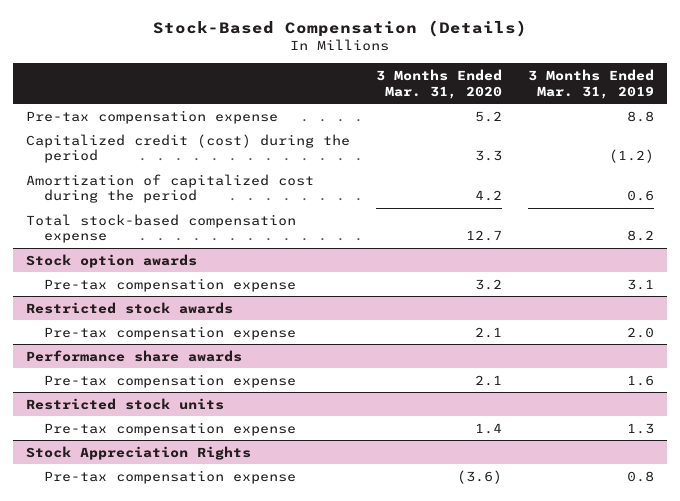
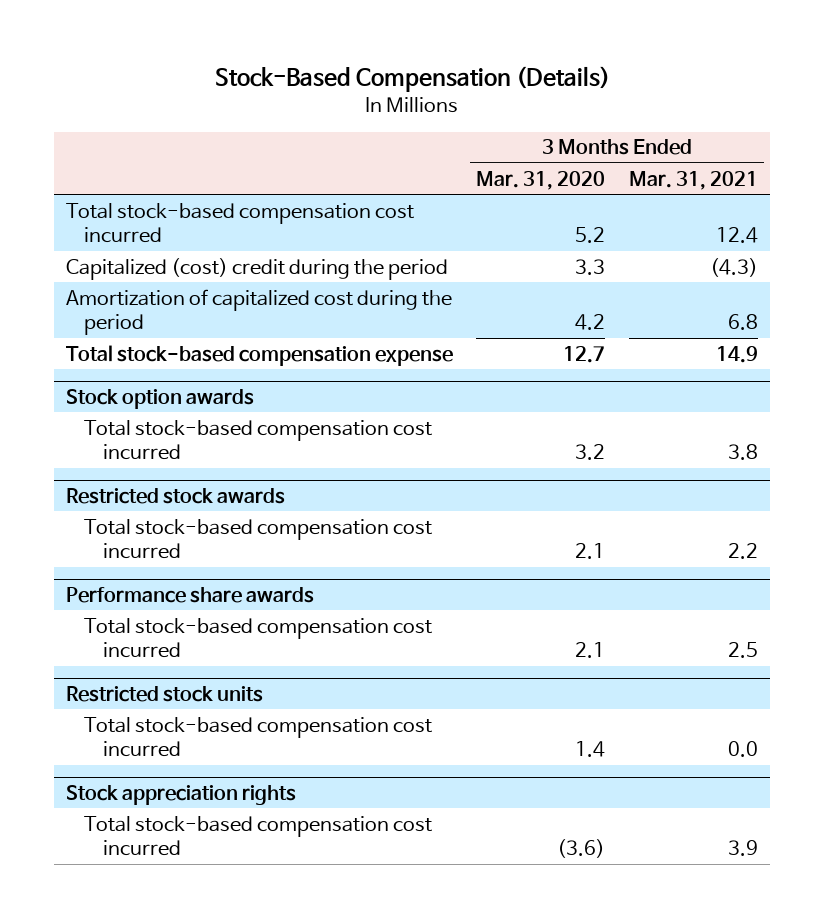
- | 3 Months Ended Mar. 31, 2020 | 3 Months Ended Mar. 31, 2019
+ | 3 Months Ended Mar. 31, 2020 | 3 Months Ended Mar. 31, 2021
- Pre-tax compensation expense | 5.2 | 8.8
- Capitalized credit (cost) during the period | 3.3 | (1.2)
+ Total stock-based compensation cost incurred | 5.2 | 12.4
+ Capitalized (cost) credit during the period | 3.3 | (4.3)
@ Stock option awards
- Pre-tax compensation expense | 3.2 | 3.1
+ Total stock-based compensation cost incurred | 3.2 | 3.8
@ Restricted stock awards
- Pre-tax compensation expense | 2.1 | 2.0
+ Total stock-based compensation cost incurred | 2.1 | 2.2
@ Performance share awards
- Pre-tax compensation expense | 2.1 | 1.6
+ Total stock-based compensation cost incurred | 2.1 | 2.5
@ Restricted stock units
- Pre-tax compensation expense | 1.4 | 1.3
- Stock Appreciation Rights
- Pre-tax compensation expense | (3.6) | 0.8
@ Restricted stock units
+ Total stock-based compensation cost incurred | 1.4 | 0.0
+ Stock appreciation rights
+ Total stock-based compensation cost incurred | (3.6) | 3.9

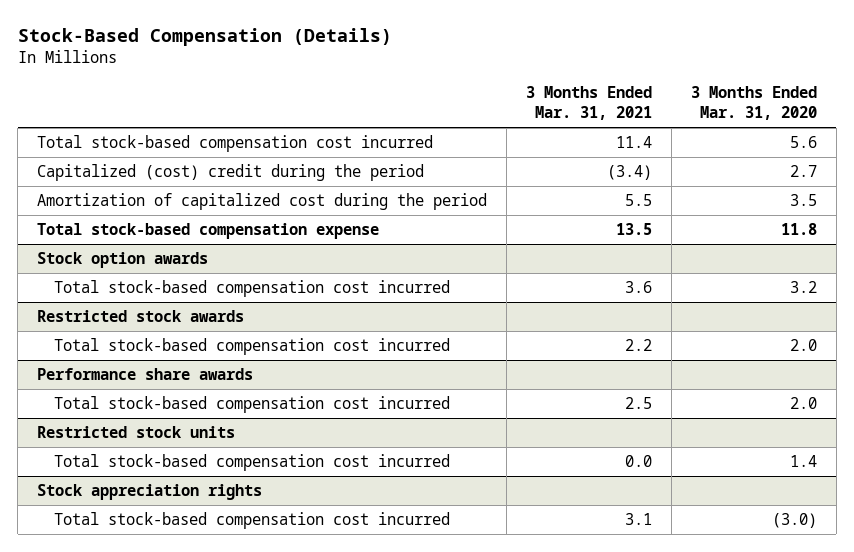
- | 3 Months Ended Mar. 31, 2020 | 3 Months Ended Mar. 31, 2021
+ | 3 Months Ended Mar. 31, 2021 | 3 Months Ended Mar. 31, 2020
- Total stock-based compensation cost incurred | 5.2 | 12.4
- Capitalized (cost) credit during the period | 3.3 | (4.3)
- Amortization of capitalized cost during the period | 4.2 | 6.8
- Total stock-based compensation expense | 12.7 | 14.9
+ Total stock-based compensation cost incurred | 11.4 | 5.6
+ Capitalized (cost) credit during the period | (3.4) | 2.7
+ Amortization of capitalized cost during the period | 5.5 | 3.5
+ Total stock-based compensation expense | 13.5 | 11.8
@ Stock option awards
- Total stock-based compensation cost incurred | 3.2 | 3.8
+ Total stock-based compensation cost incurred | 3.6 | 3.2
@ Restricted stock awards
- Total stock-based compensation cost incurred | 2.1 | 2.2
+ Total stock-based compensation cost incurred | 2.2 | 2.0
@ Performance share awards
- Total stock-based compensation cost incurred | 2.1 | 2.5
+ Total stock-based compensation cost incurred | 2.5 | 2.0
@ Stock appreciation rights
- Total stock-based compensation cost incurred | (3.6) | 3.9
+ Total stock-based compensation cost incurred | 3.1 | (3.0)

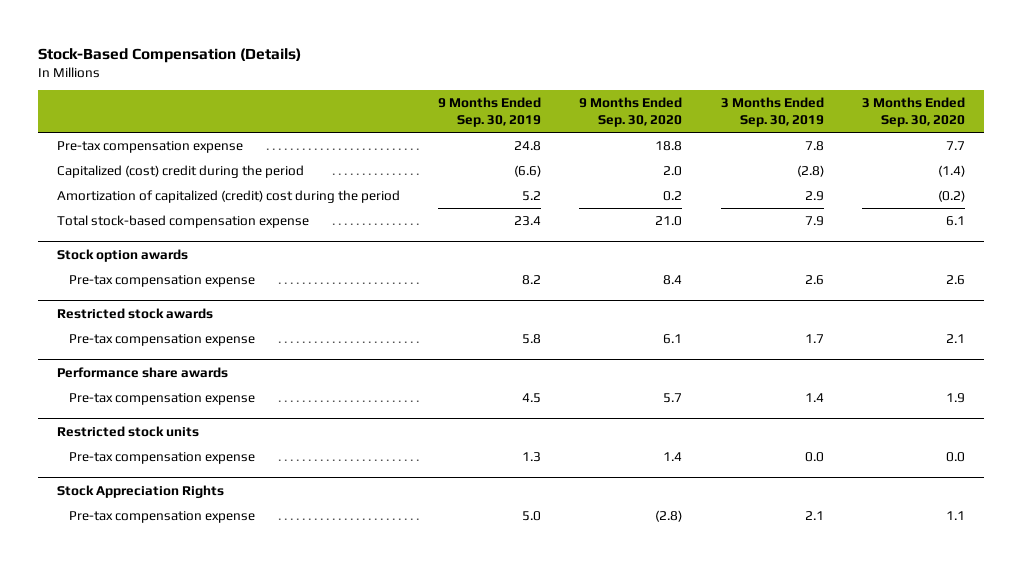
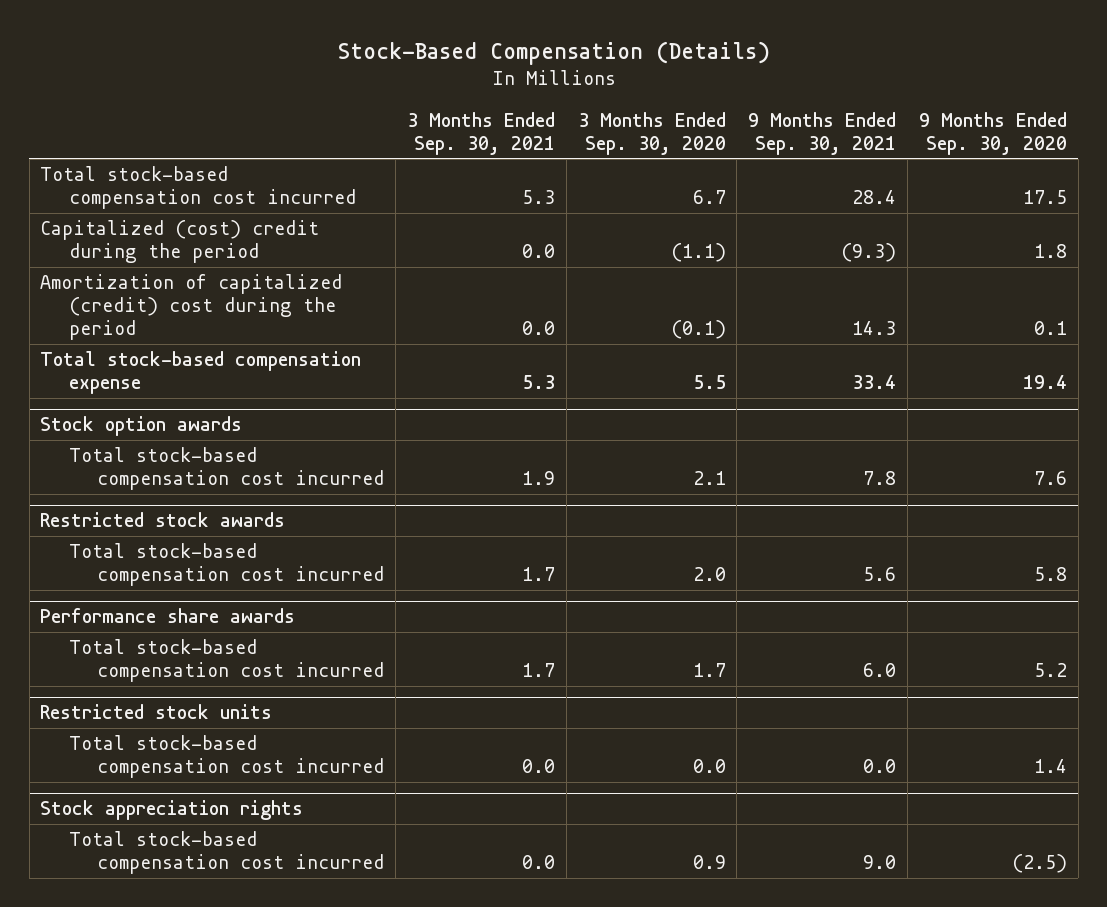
- | 9 Months Ended Sep. 30, 2019 | 9 Months Ended Sep. 30, 2020 | 3 Months Ended Sep. 30, 2019 | 3 Months Ended Sep. 30, 2020
+ | 3 Months Ended Sep. 30, 2021 | 3 Months Ended Sep. 30, 2020 | 9 Months Ended Sep. 30, 2021 | 9 Months Ended Sep. 30, 2020
- Pre-tax compensation expense | 24.8 | 18.8 | 7.8 | 7.7
- Capitalized (cost) credit during the period | (6.6) | 2.0 | (2.8) | (1.4)
- Amortization of capitalized (credit) cost during the period | 5.2 | 0.2 | 2.9 | (0.2)
- Total stock-based compensation expense | 23.4 | 21.0 | 7.9 | 6.1
+ Total stock-based compensation cost incurred | 5.3 | 6.7 | 28.4 | 17.5
+ Capitalized (cost) credit during the period | 0.0 | (1.1) | (9.3) | 1.8
+ Amortization of capitalized (credit) cost during the period | 0.0 | (0.1) | 14.3 | 0.1
+ Total stock-based compensation expense | 5.3 | 5.5 | 33.4 | 19.4
@ Stock option awards
- Pre-tax compensation expense | 8.2 | 8.4 | 2.6 | 2.6
+ Total stock-based compensation cost incurred | 1.9 | 2.1 | 7.8 | 7.6
@ Restricted stock awards
- Pre-tax compensation expense | 5.8 | 6.1 | 1.7 | 2.1
+ Total stock-based compensation cost incurred | 1.7 | 2.0 | 5.6 | 5.8
@ Performance share awards
- Pre-tax compensation expense | 4.5 | 5.7 | 1.4 | 1.9
+ Total stock-based compensation cost incurred | 1.7 | 1.7 | 6.0 | 5.2
@ Restricted stock units
- Pre-tax compensation expense | 1.3 | 1.4 | 0.0 | 0.0
- Stock Appreciation Rights
- Pre-tax compensation expense | 5.0 | (2.8) | 2.1 | 1.1
@ Restricted stock units
+ Total stock-based compensation cost incurred | 0.0 | 0.0 | 0.0 | 1.4
+ Stock appreciation rights
+ Total stock-based compensation cost incurred | 0.0 | 0.9 | 9.0 | (2.5)

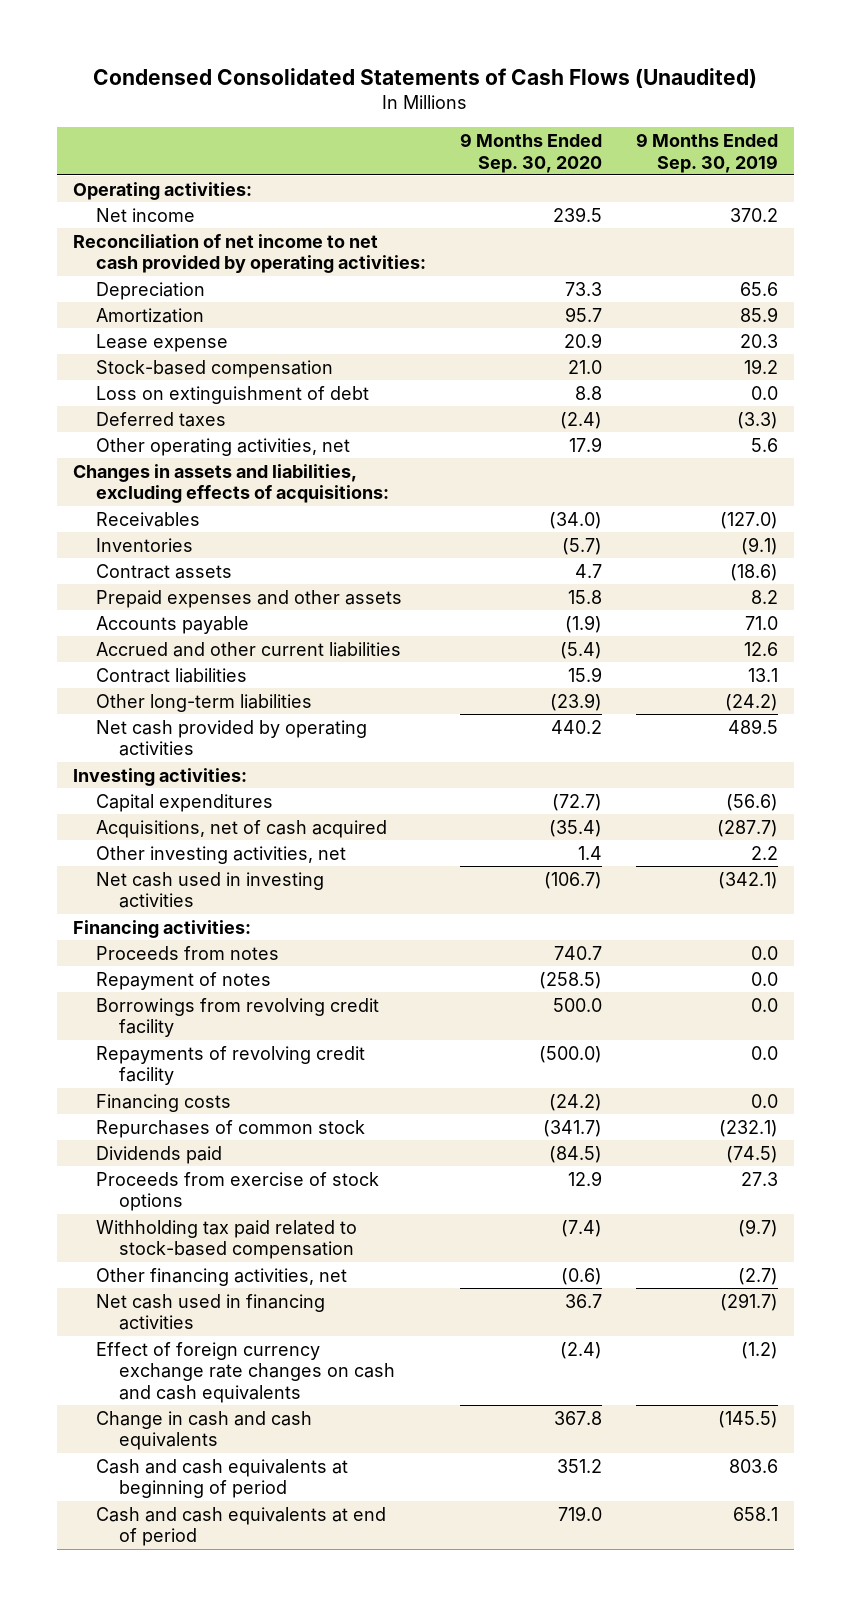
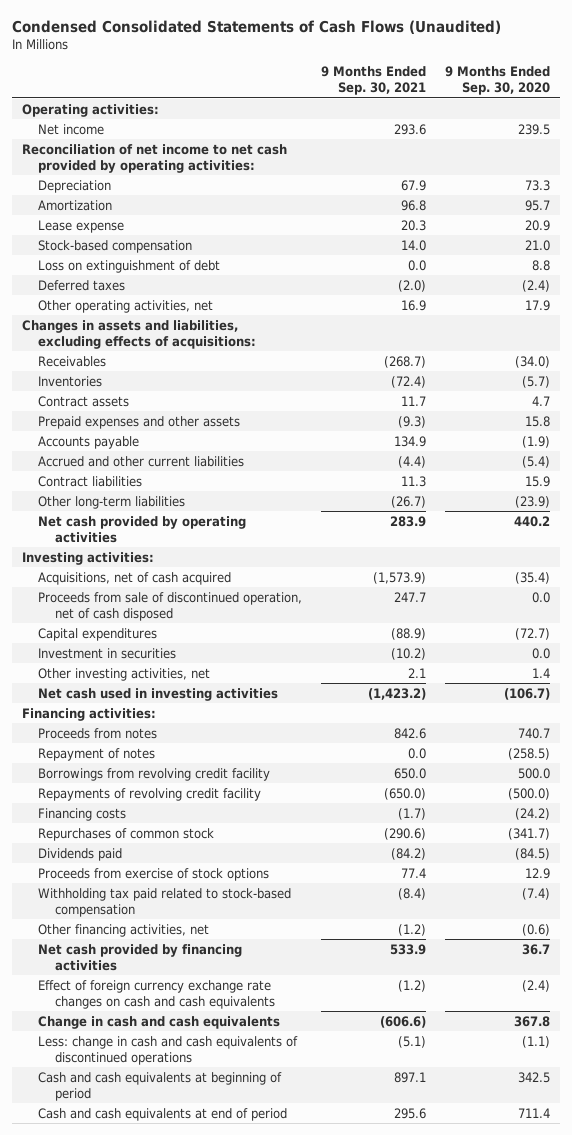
- | 9 Months Ended Sep. 30, 2020 | 9 Months Ended Sep. 30, 2019
+ | 9 Months Ended Sep. 30, 2021 | 9 Months Ended Sep. 30, 2020
+ Proceeds from sale of discontinued operation, net of cash disposed | 247.7 | 0.0
moved down: Capital expenditures | (88.9) | (72.7)
+ Investment in securities | (10.2) | 0.0
- Net cash used in financing activities | 36.7 | (291.7)
+ Net cash provided by financing activities | 533.9 | 36.7
- Cash and cash equivalents at beginning of period | 351.2 | 803.6
- Cash and cash equivalents at end of period | 719.0 | 658.1
+ Less: change in cash and cash equivalents of discontinued operations | (5.1) | (1.1)
+ Cash and cash equivalents at beginning of period | 897.1 | 342.5
+ Cash and cash equivalents at end of period | 295.6 | 711.4

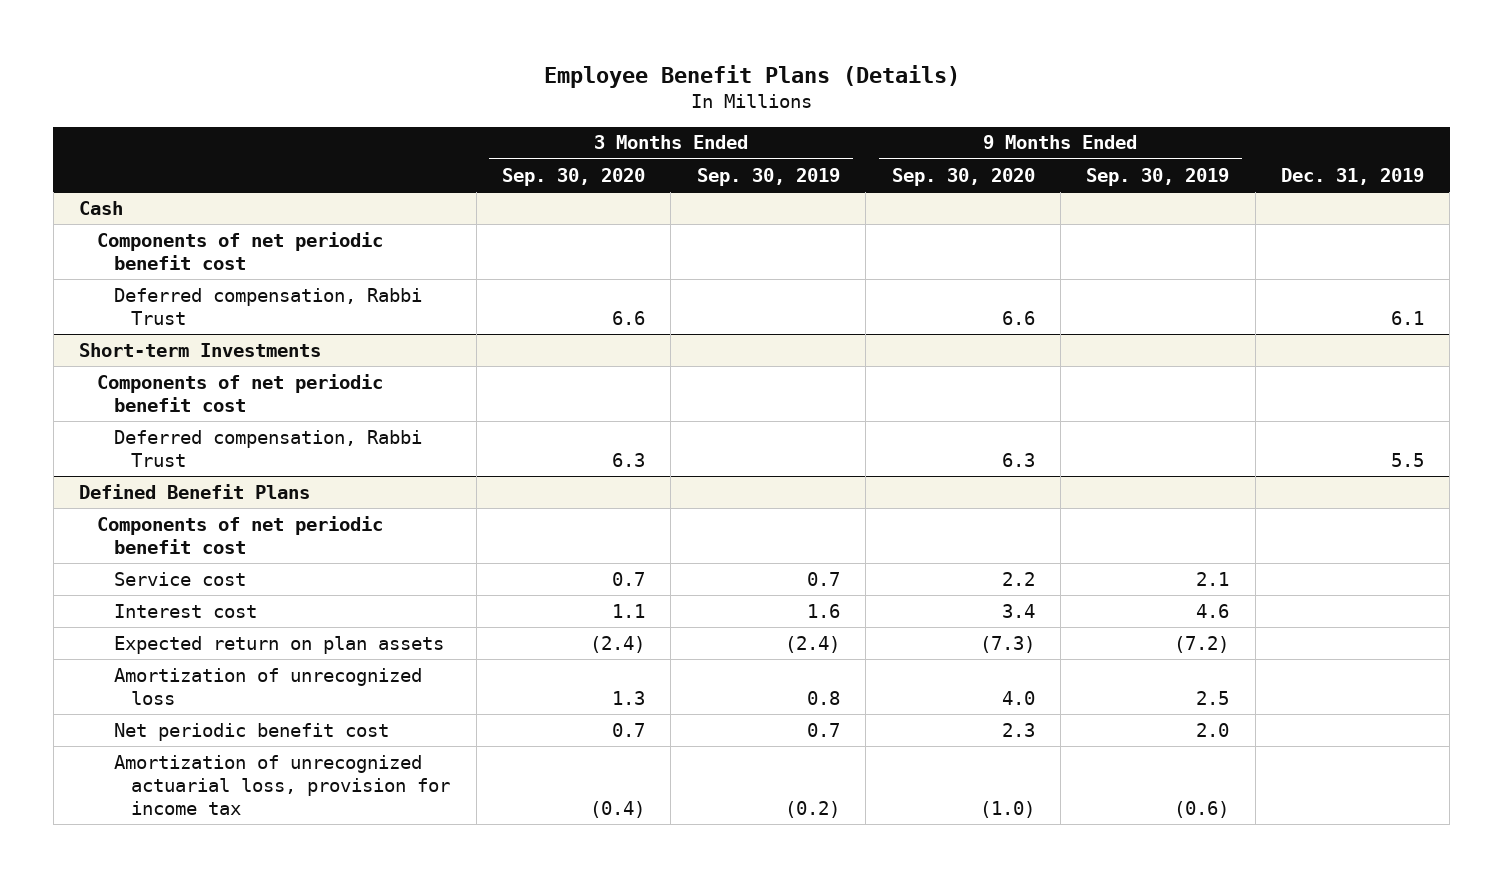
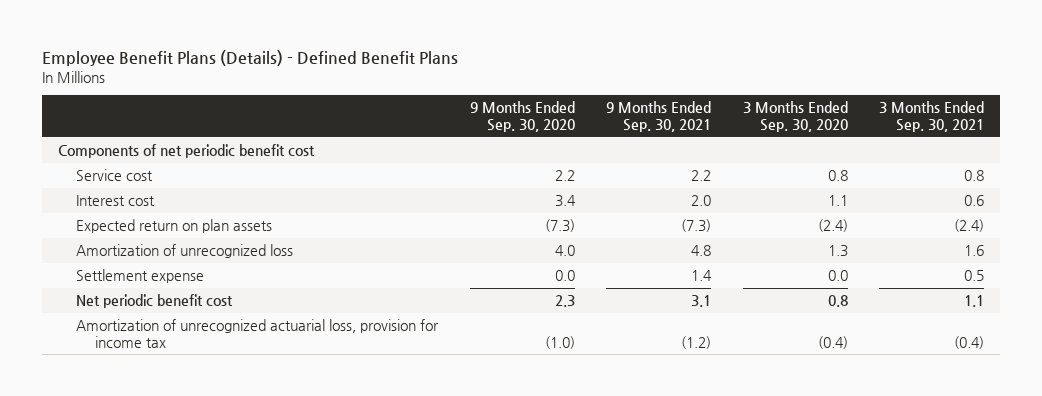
- Employee Benefit Plans (Details)
+ Employee Benefit Plans (Details) - Defined Benefit Plans
- | 3 Months Ended Sep. 30, 2020 | 3 Months Ended Sep. 30, 2019 | 9 Months Ended Sep. 30, 2020 | 9 Months Ended Sep. 30, 2019 | Dec. 31, 2019
+ | 9 Months Ended Sep. 30, 2020 | 9 Months Ended Sep. 30, 2021 | 3 Months Ended Sep. 30, 2020 | 3 Months Ended Sep. 30, 2021
- Cash
- Deferred compensation, Rabbi Trust | 6.6 | | 6.6 | | 6.1
- Short-term Investments
- Components of net periodic benefit cost
- Deferred compensation, Rabbi Trust | 6.3 | | 6.3 | | 5.5
- Defined Benefit Plans
- Components of net periodic benefit cost
- Service cost | 0.7 | 0.7 | 2.2 | 2.1 |
+ Service cost | 2.2 | 2.2 | 0.8 | 0.8
- Net periodic benefit cost | 0.7 | 0.7 | 2.3 | 2.0 |
+ Settlement expense | 0.0 | 1.4 | 0.0 | 0.5
+ Net periodic benefit cost | 2.3 | 3.1 | 0.8 | 1.1

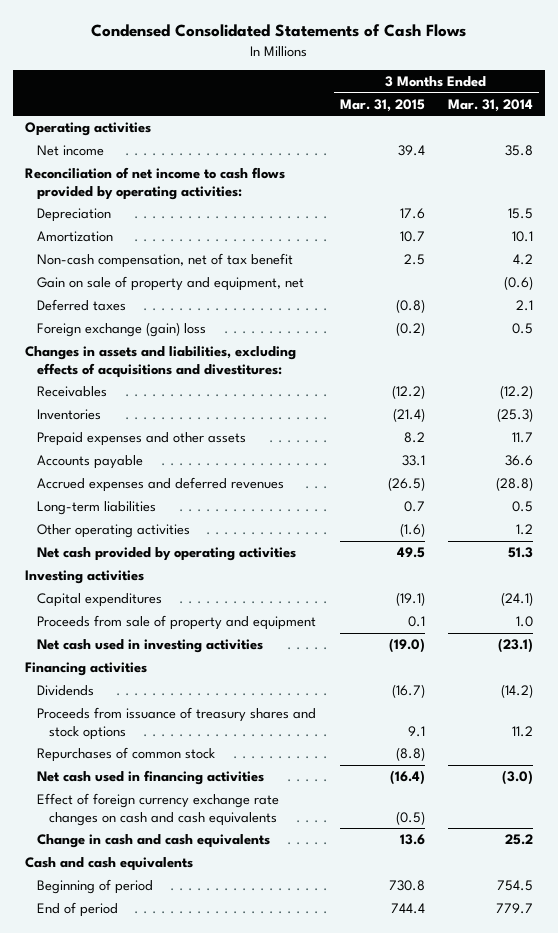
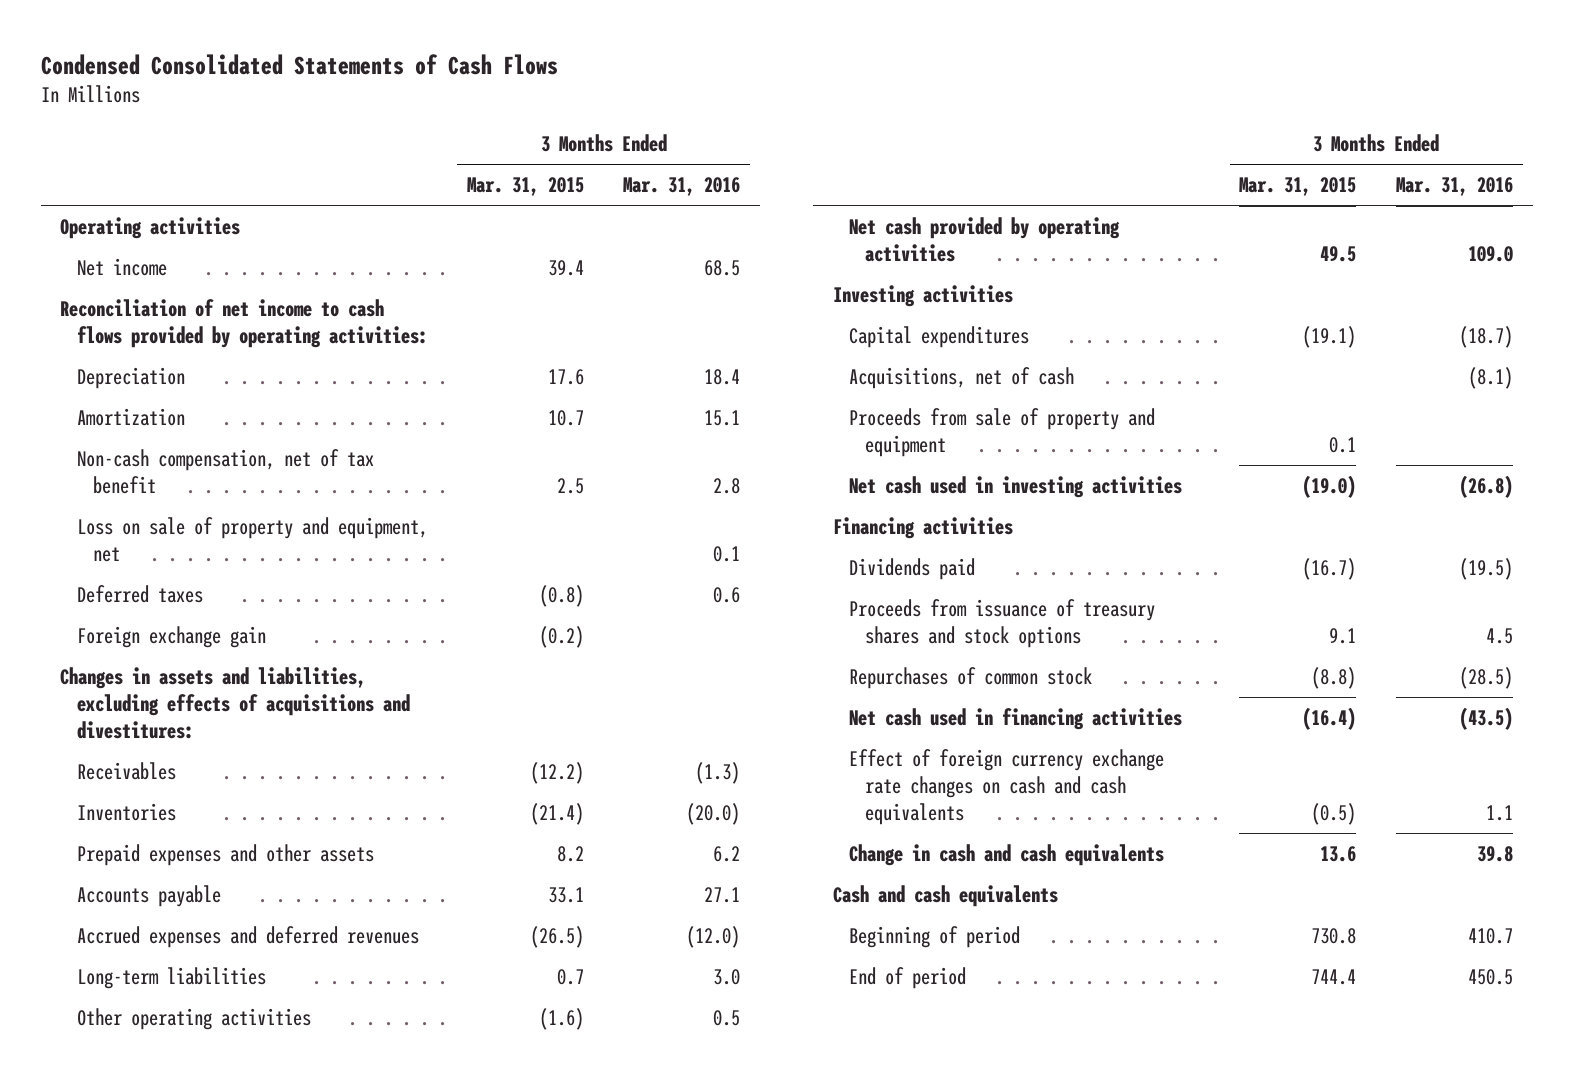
- | 3 Months Ended Mar. 31, 2015 | 3 Months Ended Mar. 31, 2014
+ | 3 Months Ended Mar. 31, 2015 | 3 Months Ended Mar. 31, 2016
- Gain on sale of property and equipment, net | | (0.6)
+ Loss on sale of property and equipment, net | | 0.1
- Foreign exchange (gain) loss | (0.2) | 0.5
+ Foreign exchange gain | (0.2) |
+ Acquisitions, net of cash | | (8.1)
- Dividends | (16.7) | (14.2)
+ Dividends paid | (16.7) | (19.5)

